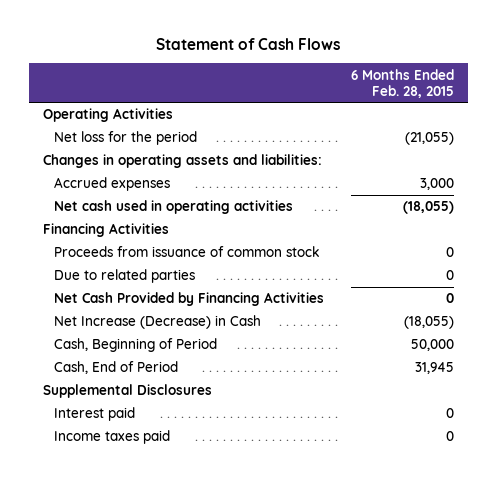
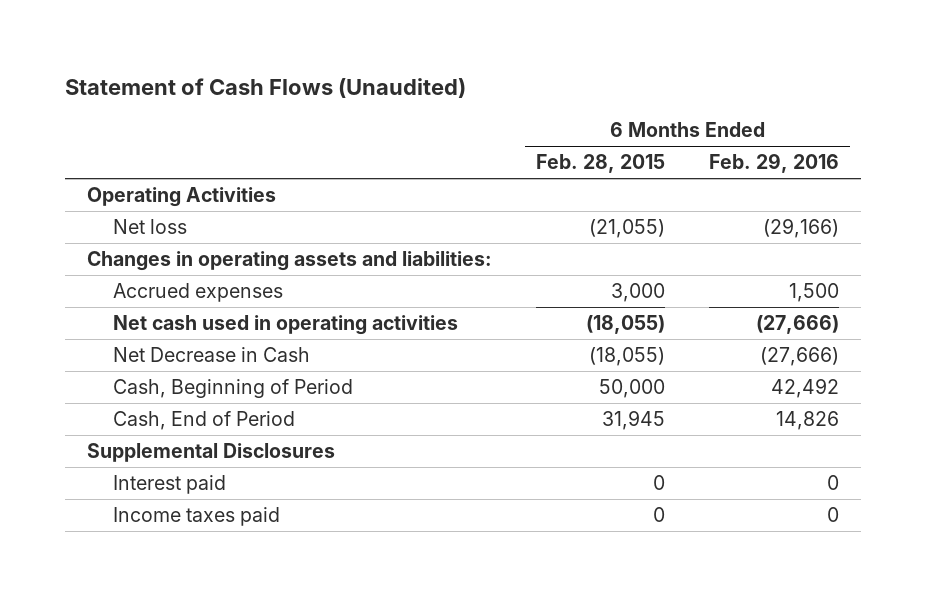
- Statement of Cash Flows
+ Statement of Cash Flows (Unaudited)
- | 6 Months Ended Feb. 28, 2015
+ | 6 Months Ended Feb. 28, 2015 | 6 Months Ended Feb. 29, 2016
- Net loss for the period | (21,055)
+ Net loss | (21,055) | (29,166)
- Financing Activities
- Proceeds from issuance of common stock | 0
- Due to related parties | 0
- Net Cash Provided by Financing Activities | 0
- Net Increase (Decrease) in Cash | (18,055)
+ Net Decrease in Cash | (18,055) | (27,666)

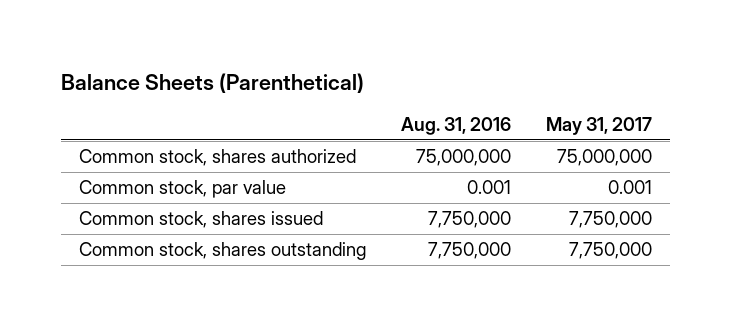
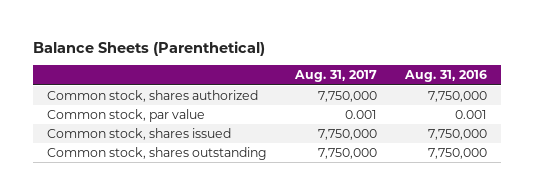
- | Aug. 31, 2016 | May 31, 2017
+ | Aug. 31, 2017 | Aug. 31, 2016
- Common stock, shares authorized | 75,000,000 | 75,000,000
+ Common stock, shares authorized | 7,750,000 | 7,750,000

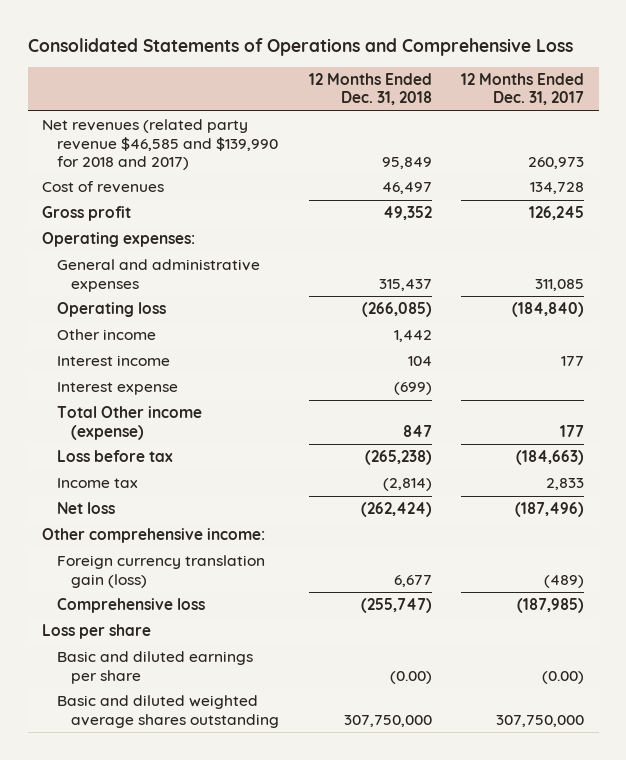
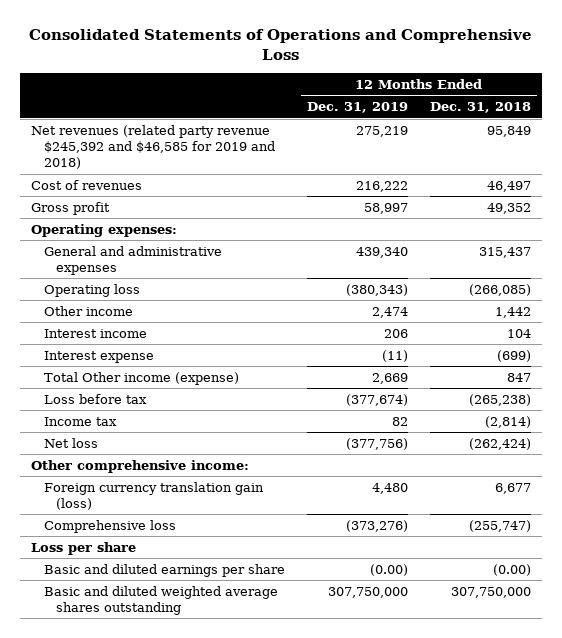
- | 12 Months Ended Dec. 31, 2018 | 12 Months Ended Dec. 31, 2017
+ | 12 Months Ended Dec. 31, 2019 | 12 Months Ended Dec. 31, 2018
- Net revenues (related party revenue $46,585 and $139,990 for 2018 and 2017) | 95,849 | 260,973
+ Net revenues (related party revenue $245,392 and $46,585 for 2019 and 2018) | 275,219 | 95,849

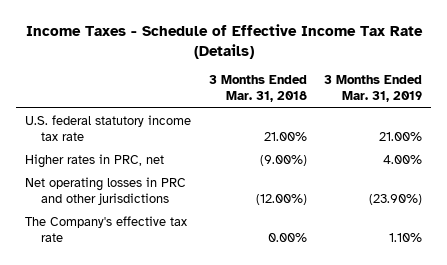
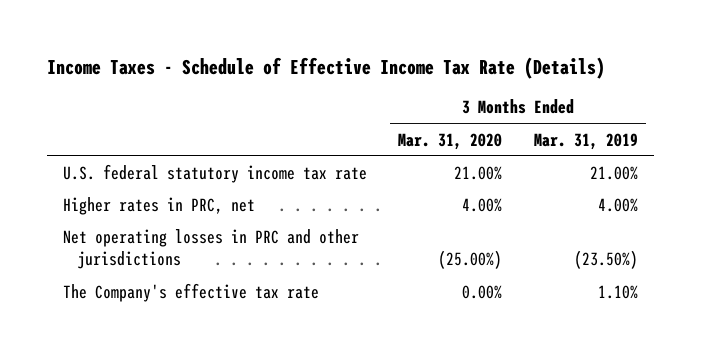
- | 3 Months Ended Mar. 31, 2018 | 3 Months Ended Mar. 31, 2019
+ | 3 Months Ended Mar. 31, 2020 | 3 Months Ended Mar. 31, 2019
- Net operating losses in PRC and other jurisdictions | (12.00%) | (23.90%)
+ Net operating losses in PRC and other jurisdictions | (25.00%) | (23.50%)

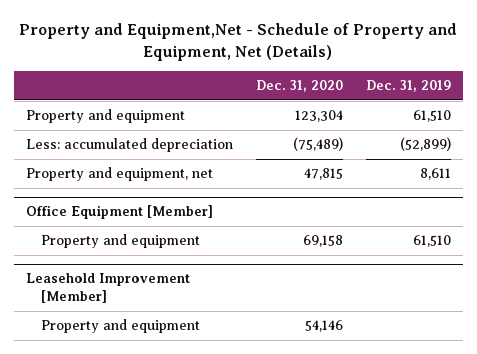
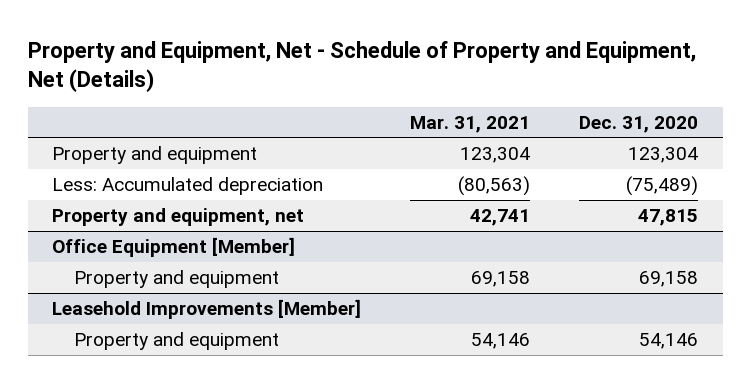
- Property and Equipment,Net - Schedule of Property and Equipment, Net (Details)
+ Property and Equipment, Net - Schedule of Property and Equipment, Net (Details)
- | Dec. 31, 2020 | Dec. 31, 2019
+ | Mar. 31, 2021 | Dec. 31, 2020
- Less: accumulated depreciation | (75,489) | (52,899)
+ Less: Accumulated depreciation | (80,563) | (75,489)
- Leasehold Improvement [Member]
+ Leasehold Improvements [Member]

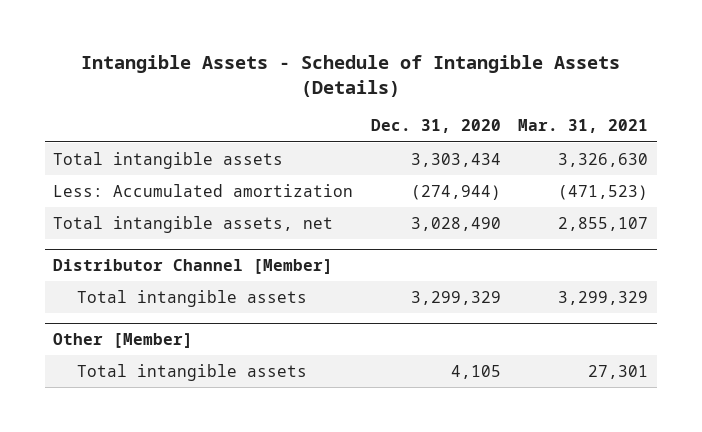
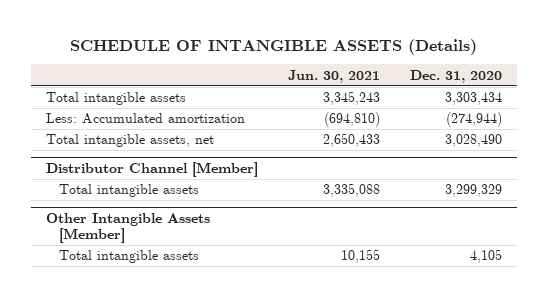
- Intangible Assets - Schedule of Intangible Assets (Details)
+ SCHEDULE OF INTANGIBLE ASSETS (Details)
- | Dec. 31, 2020 | Mar. 31, 2021
+ | Jun. 30, 2021 | Dec. 31, 2020
- Other [Member]
+ Other Intangible Assets [Member]

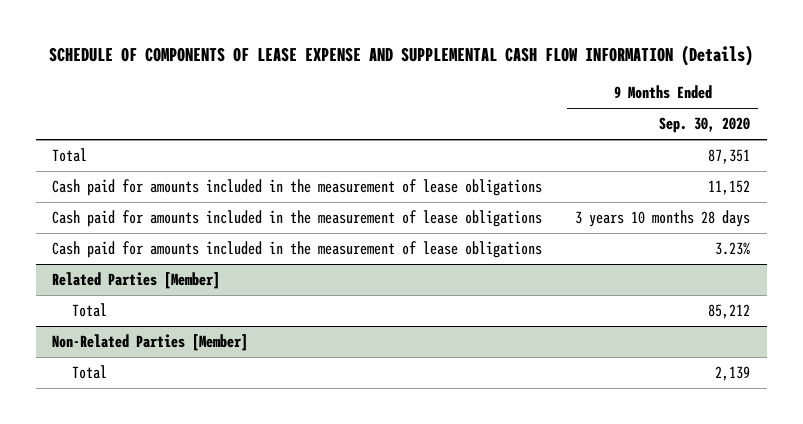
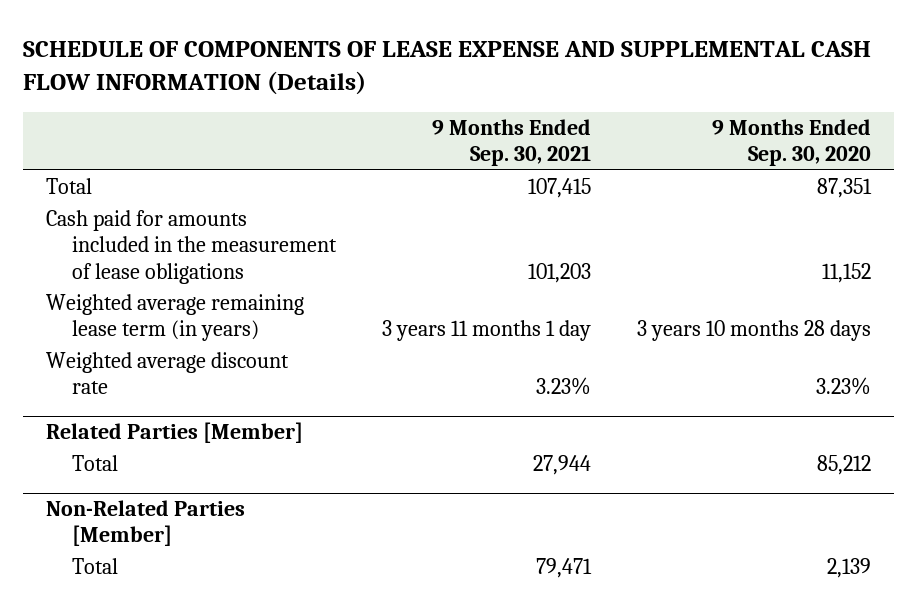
- | 9 Months Ended Sep. 30, 2020
+ | 9 Months Ended Sep. 30, 2021 | 9 Months Ended Sep. 30, 2020
- Cash paid for amounts included in the measurement of lease obligations | 3 years 10 months 28 days
- Cash paid for amounts included in the measurement of lease obligations | 3.23%
+ Weighted average remaining lease term (in years) | 3 years 11 months 1 day | 3 years 10 months 28 days
+ Weighted average discount rate | 3.23% | 3.23%

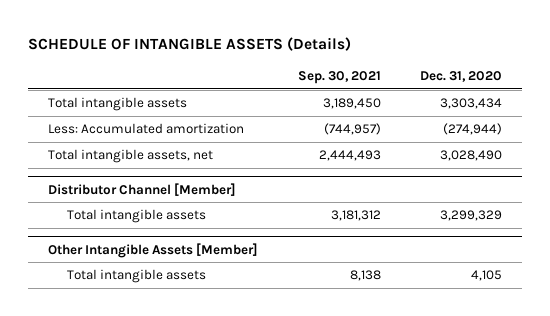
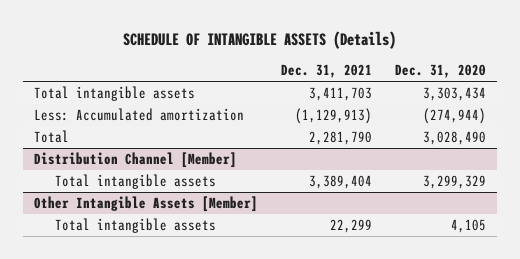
- | Sep. 30, 2021 | Dec. 31, 2020
+ | Dec. 31, 2021 | Dec. 31, 2020
- Total intangible assets, net | 2,444,493 | 3,028,490
- Distributor Channel [Member]
+ Total | 2,281,790 | 3,028,490
+ Distribution Channel [Member]

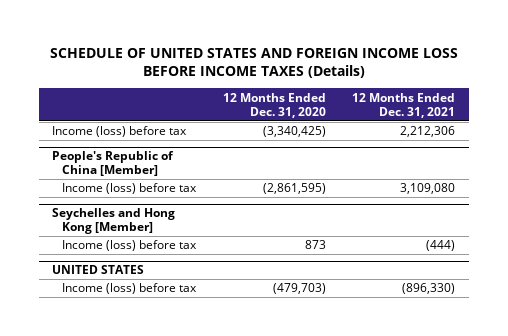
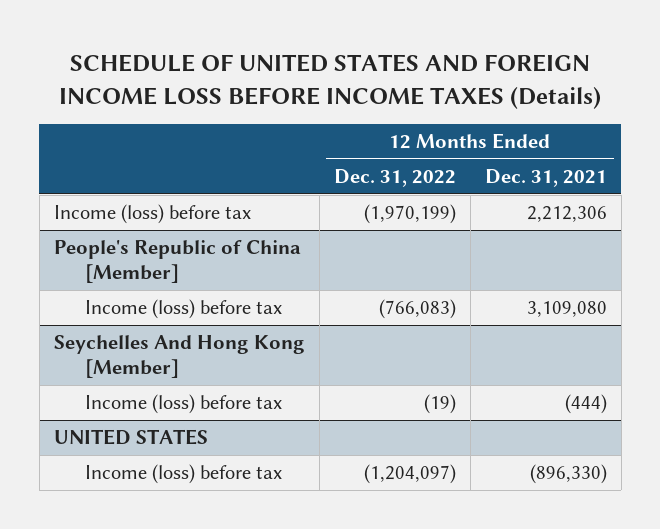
- | 12 Months Ended Dec. 31, 2020 | 12 Months Ended Dec. 31, 2021
+ | 12 Months Ended Dec. 31, 2022 | 12 Months Ended Dec. 31, 2021
- Seychelles and Hong Kong [Member]
+ Seychelles And Hong Kong [Member]

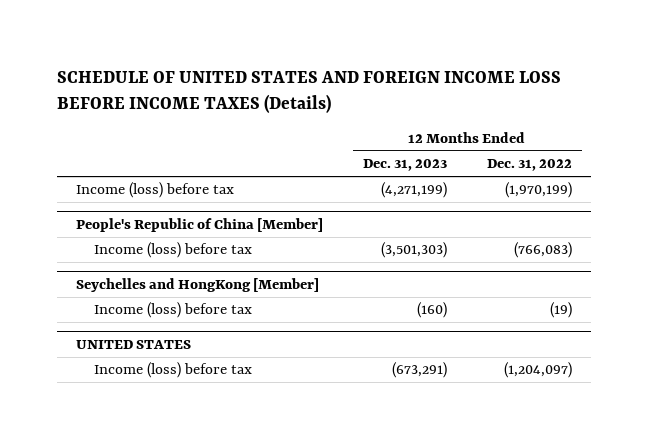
- | 12 Months Ended Dec. 31, 2022 | 12 Months Ended Dec. 31, 2021
+ | 12 Months Ended Dec. 31, 2023 | 12 Months Ended Dec. 31, 2022
- Seychelles And Hong Kong [Member]
+ Seychelles and HongKong [Member]

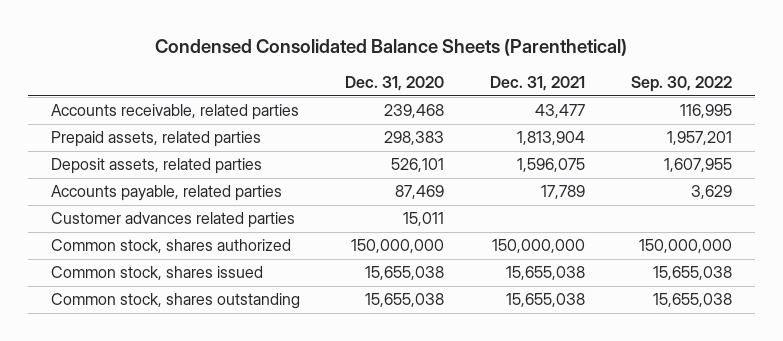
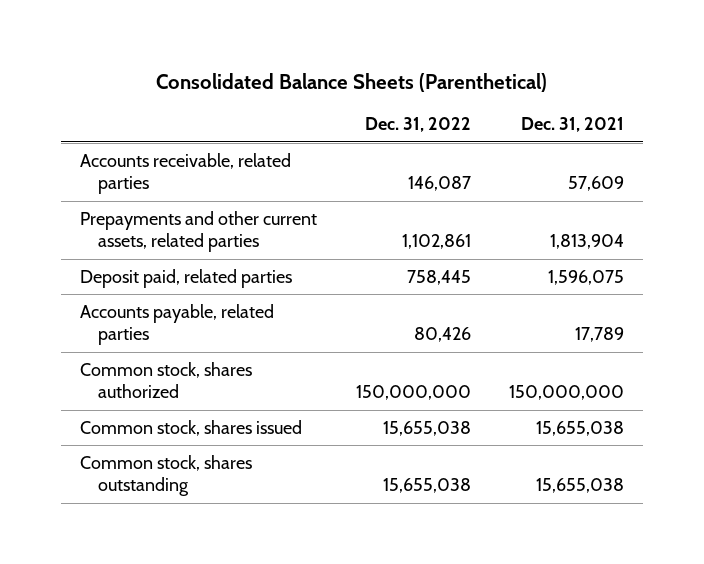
- Condensed Consolidated Balance Sheets (Parenthetical)
+ Consolidated Balance Sheets (Parenthetical)
- | Dec. 31, 2020 | Dec. 31, 2021 | Sep. 30, 2022
+ | Dec. 31, 2022 | Dec. 31, 2021
- Accounts receivable, related parties | 239,468 | 43,477 | 116,995
- Prepaid assets, related parties | 298,383 | 1,813,904 | 1,957,201
- Deposit assets, related parties | 526,101 | 1,596,075 | 1,607,955
+ Accounts receivable, related parties | 146,087 | 57,609
+ Prepayments and other current assets, related parties | 1,102,861 | 1,813,904
+ Deposit paid, related parties | 758,445 | 1,596,075
- Customer advances related parties | 15,011 | |

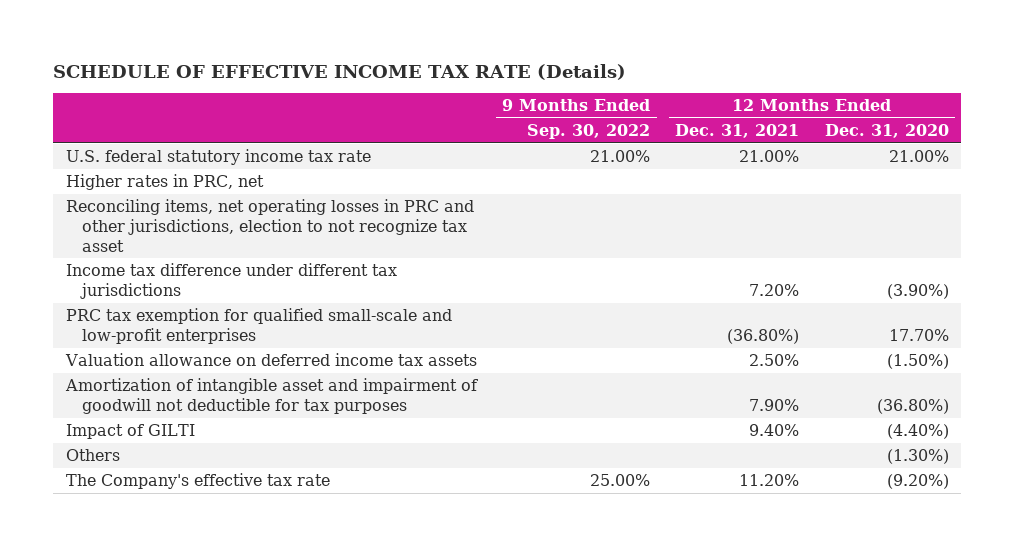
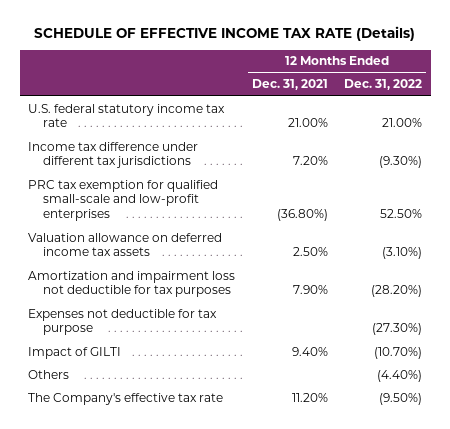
- | 9 Months Ended Sep. 30, 2022 | 12 Months Ended Dec. 31, 2021 | 12 Months Ended Dec. 31, 2020
+ | 12 Months Ended Dec. 31, 2021 | 12 Months Ended Dec. 31, 2022
- Higher rates in PRC, net
- Reconciling items, net operating losses in PRC and other jurisdictions, election to not recognize tax asset
- Amortization of intangible asset and impairment of goodwill not deductible for tax purposes | | 7.90% | (36.80%)
+ Amortization and impairment loss not deductible for tax purposes | 7.90% | (28.20%)
+ Expenses not deductible for tax purpose | | (27.30%)

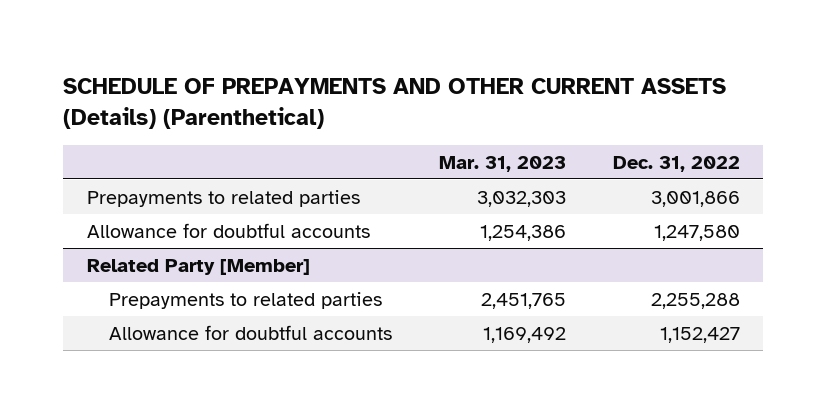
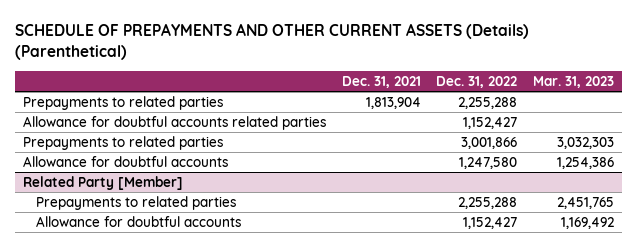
- | Mar. 31, 2023 | Dec. 31, 2022
+ | Dec. 31, 2021 | Dec. 31, 2022 | Mar. 31, 2023
+ Prepayments to related parties | 1,813,904 | 2,255,288 |
+ Allowance for doubtful accounts related parties | | 1,152,427 |

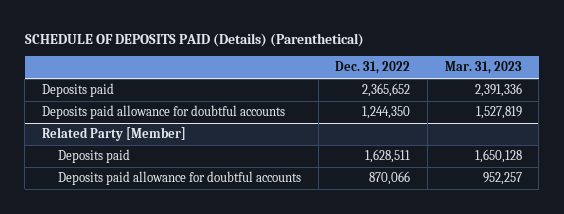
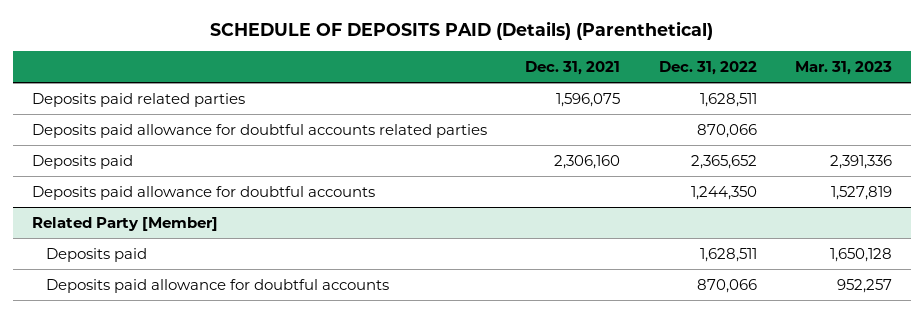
- | Dec. 31, 2022 | Mar. 31, 2023
+ | Dec. 31, 2021 | Dec. 31, 2022 | Mar. 31, 2023
+ Deposits paid related parties | 1,596,075 | 1,628,511 |
+ Deposits paid allowance for doubtful accounts related parties | | 870,066 |

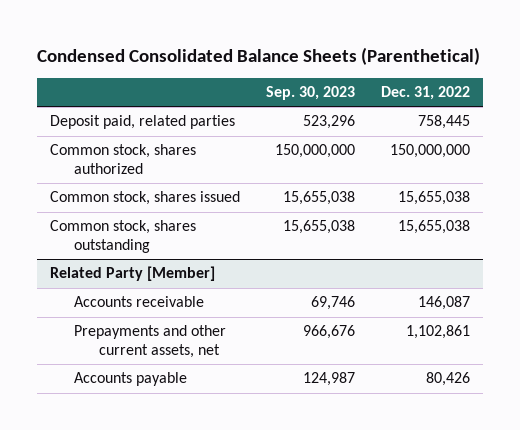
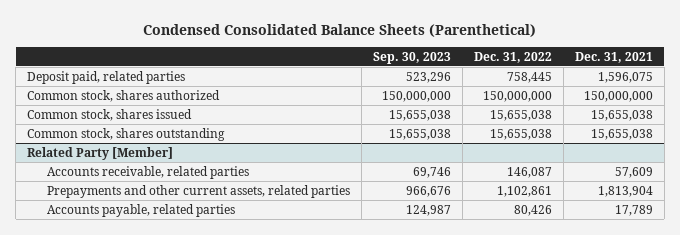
- | Sep. 30, 2023 | Dec. 31, 2022
+ | Sep. 30, 2023 | Dec. 31, 2022 | Dec. 31, 2021
@ Related Party [Member]
- Accounts receivable | 69,746 | 146,087
- Prepayments and other current assets, net | 966,676 | 1,102,861
- Accounts payable | 124,987 | 80,426
+ Accounts receivable, related parties | 69,746 | 146,087 | 57,609
+ Prepayments and other current assets, related parties | 966,676 | 1,102,861 | 1,813,904
+ Accounts payable, related parties | 124,987 | 80,426 | 17,789

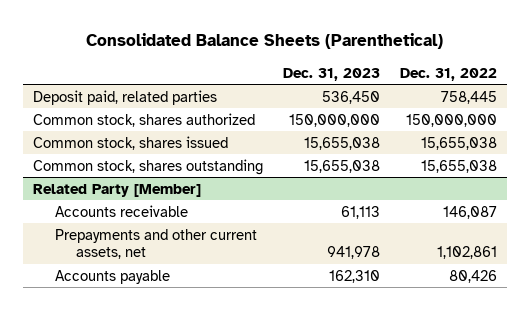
- Condensed Consolidated Balance Sheets (Parenthetical)
+ Consolidated Balance Sheets (Parenthetical)
- | Sep. 30, 2023 | Dec. 31, 2022 | Dec. 31, 2021
+ | Dec. 31, 2023 | Dec. 31, 2022
@ Related Party [Member]
- Accounts receivable, related parties | 69,746 | 146,087 | 57,609
- Prepayments and other current assets, related parties | 966,676 | 1,102,861 | 1,813,904
- Accounts payable, related parties | 124,987 | 80,426 | 17,789
+ Accounts receivable | 61,113 | 146,087
+ Prepayments and other current assets, net | 941,978 | 1,102,861
+ Accounts payable | 162,310 | 80,426

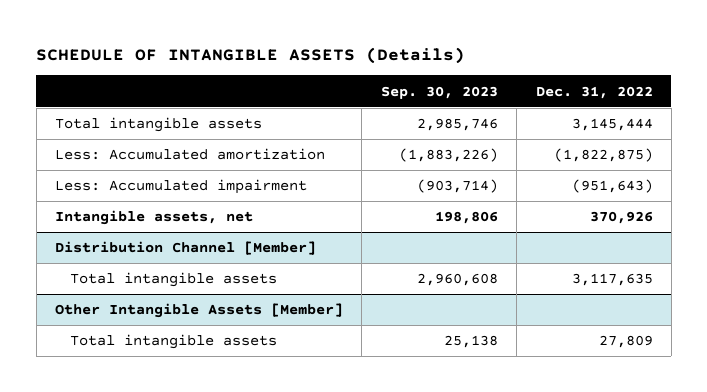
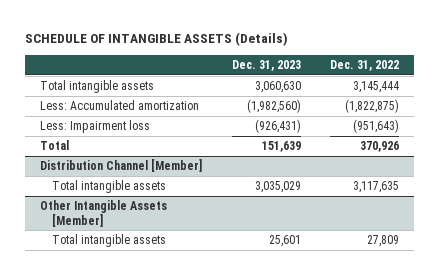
- | Sep. 30, 2023 | Dec. 31, 2022
+ | Dec. 31, 2023 | Dec. 31, 2022
- Less: Accumulated impairment | (903,714) | (951,643)
- Intangible assets, net | 198,806 | 370,926
+ Less: Impairment loss | (926,431) | (951,643)
+ Total | 151,639 | 370,926

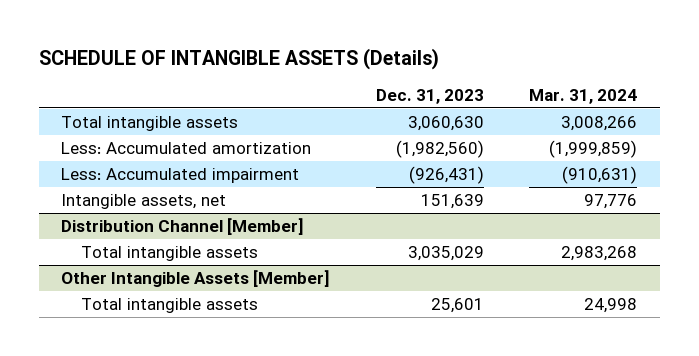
- | Dec. 31, 2023 | Dec. 31, 2022
+ | Dec. 31, 2023 | Mar. 31, 2024
- Less: Impairment loss | (926,431) | (951,643)
- Total | 151,639 | 370,926
+ Less: Accumulated impairment | (926,431) | (910,631)
+ Intangible assets, net | 151,639 | 97,776

